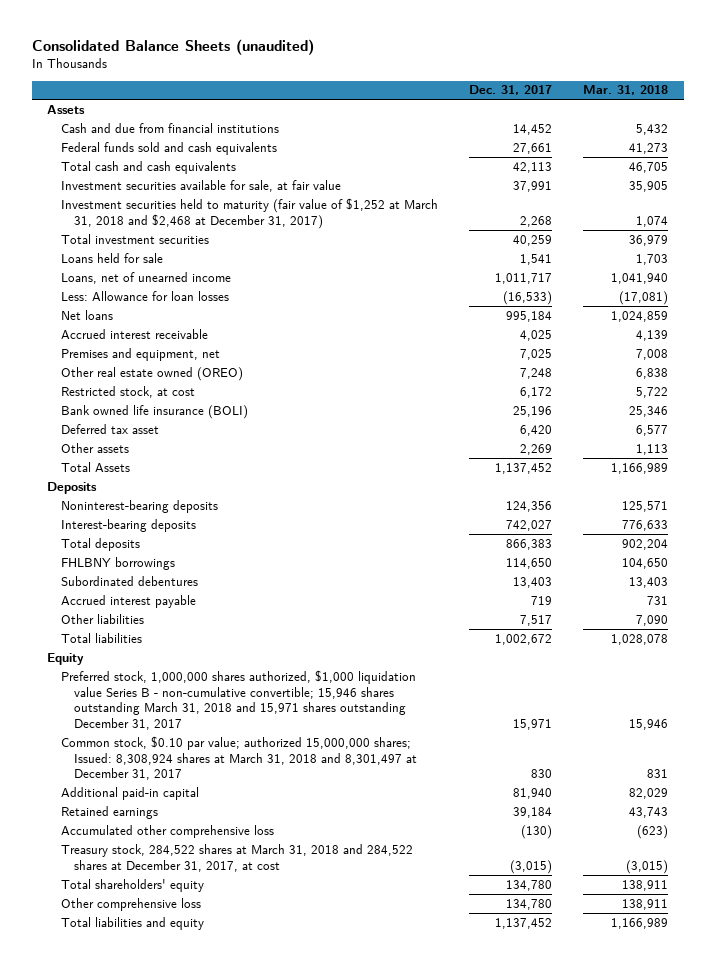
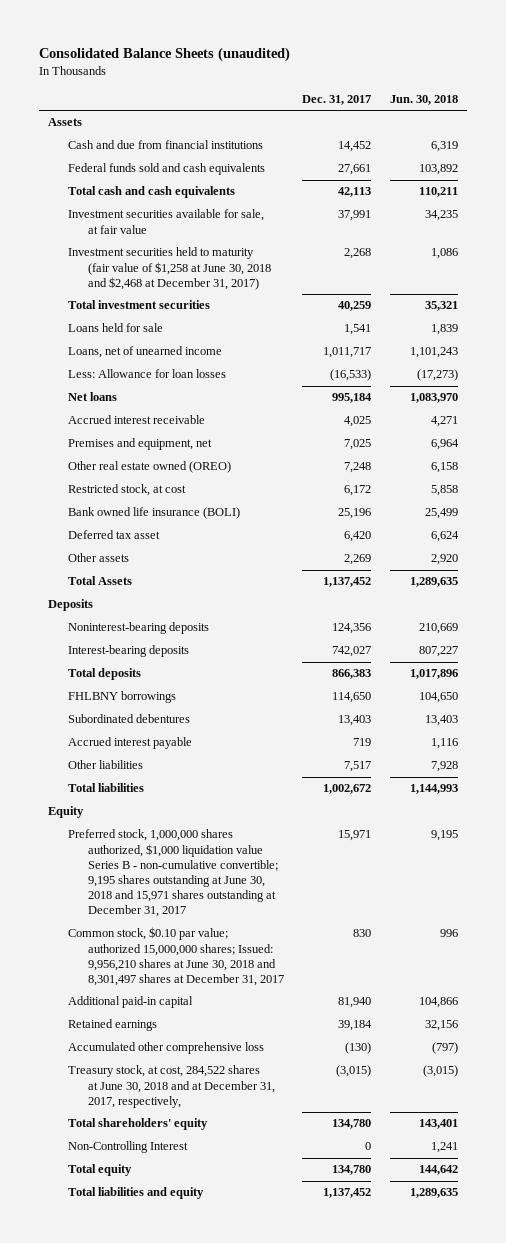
- | Dec. 31, 2017 | Mar. 31, 2018
+ | Dec. 31, 2017 | Jun. 30, 2018
- Investment securities held to maturity (fair value of $1,252 at March 31, 2018 and $2,468 at December 31, 2017) | 2,268 | 1,074
+ Investment securities held to maturity (fair value of $1,258 at June 30, 2018 and $2,468 at December 31, 2017) | 2,268 | 1,086
- Preferred stock, 1,000,000 shares authorized, $1,000 liquidation value Series B - non-cumulative convertible; 15,946 shares outstanding March 31, 2018 and 15,971 shares outstanding December 31, 2017 | 15,971 | 15,946
- Common stock, $0.10 par value; authorized 15,000,000 shares; Issued: 8,308,924 shares at March 31, 2018 and 8,301,497 at December 31, 2017 | 830 | 831
+ Preferred stock, 1,000,000 shares authorized, $1,000 liquidation value Series B - non-cumulative convertible; 9,195 shares outstanding at June 30, 2018 and 15,971 shares outstanding at December 31, 2017 | 15,971 | 9,195
+ Common stock, $0.10 par value; authorized 15,000,000 shares; Issued: 9,956,210 shares at June 30, 2018 and 8,301,497 shares at December 31, 2017 | 830 | 996
- Treasury stock, 284,522 shares at March 31, 2018 and 284,522 shares at December 31, 2017, at cost | (3,015) | (3,015)
+ Treasury stock, at cost, 284,522 shares at June 30, 2018 and at December 31, 2017, respectively, | (3,015) | (3,015)
- Other comprehensive loss | 134,780 | 138,911
+ Non-Controlling Interest | 0 | 1,241
+ Total equity | 134,780 | 144,642

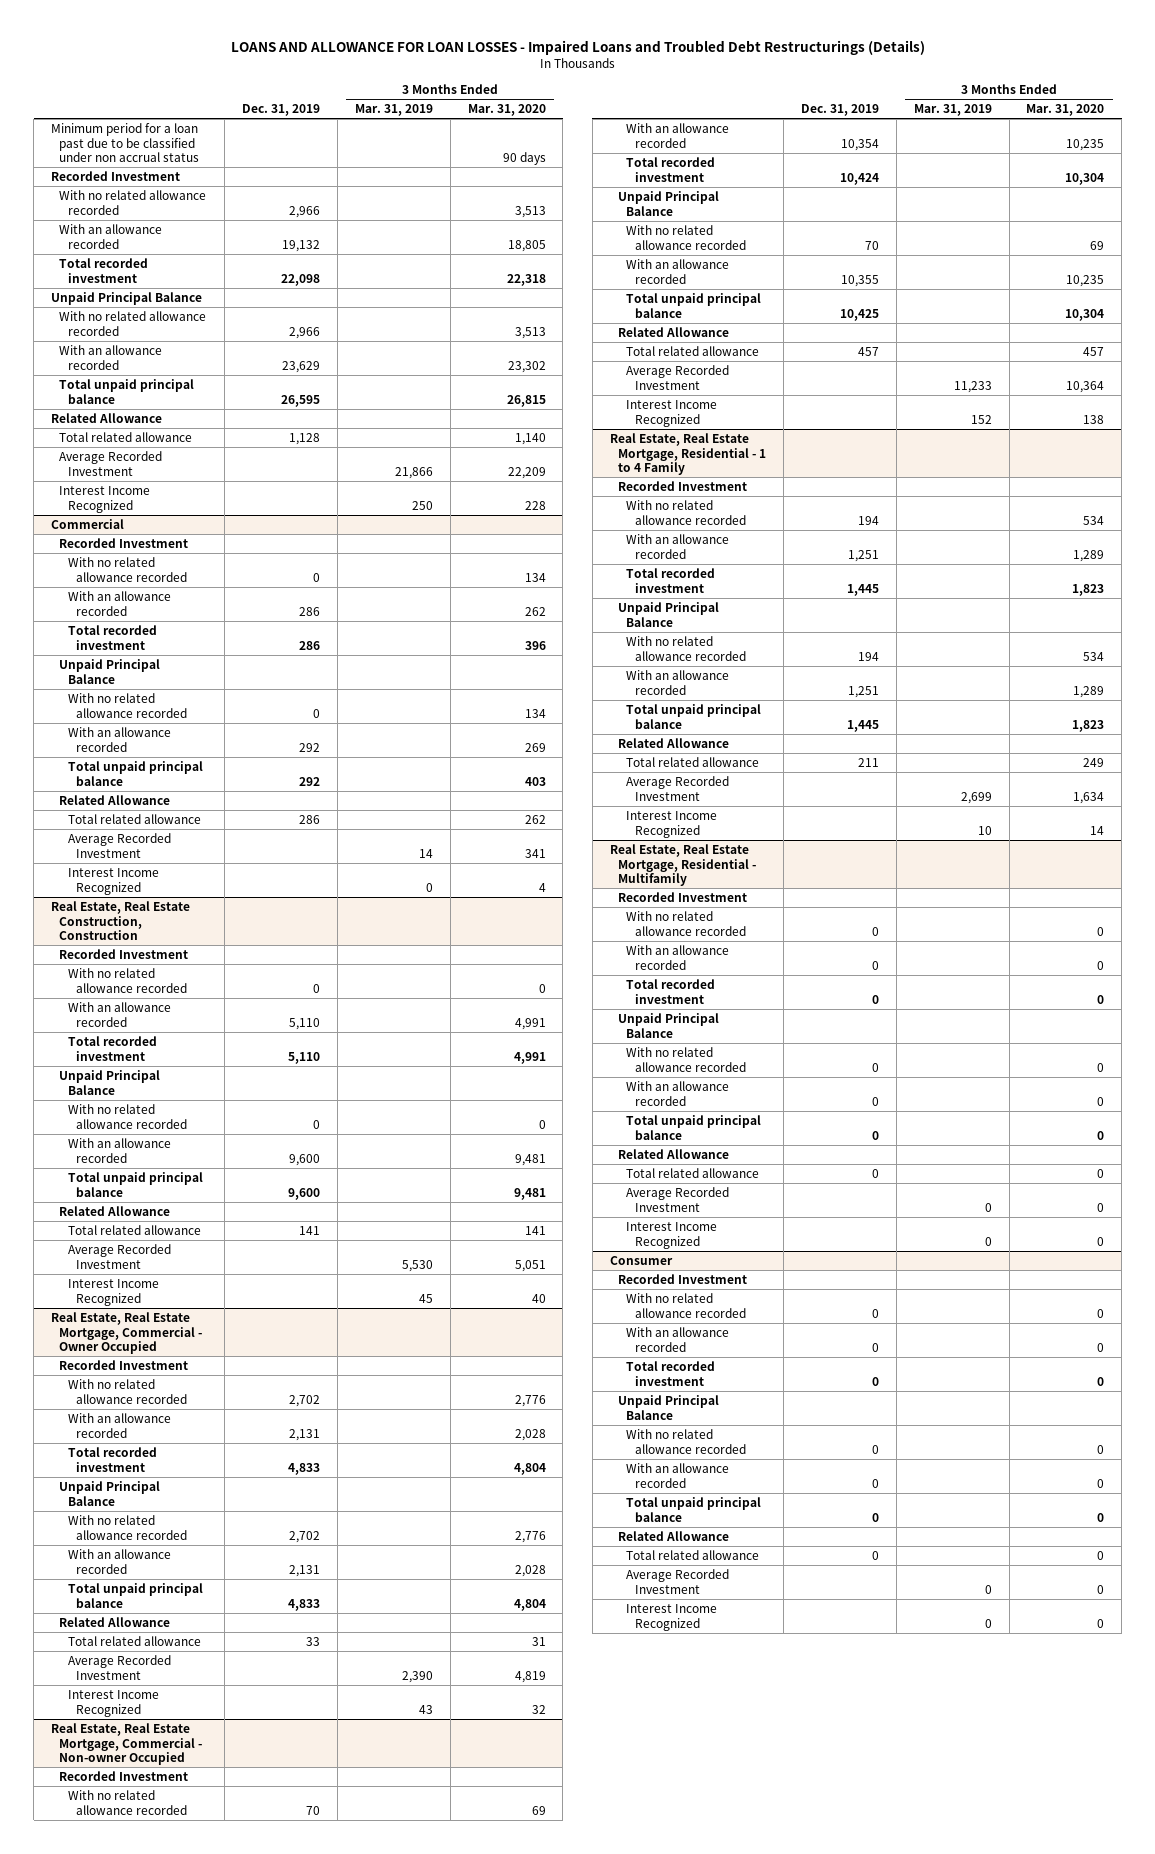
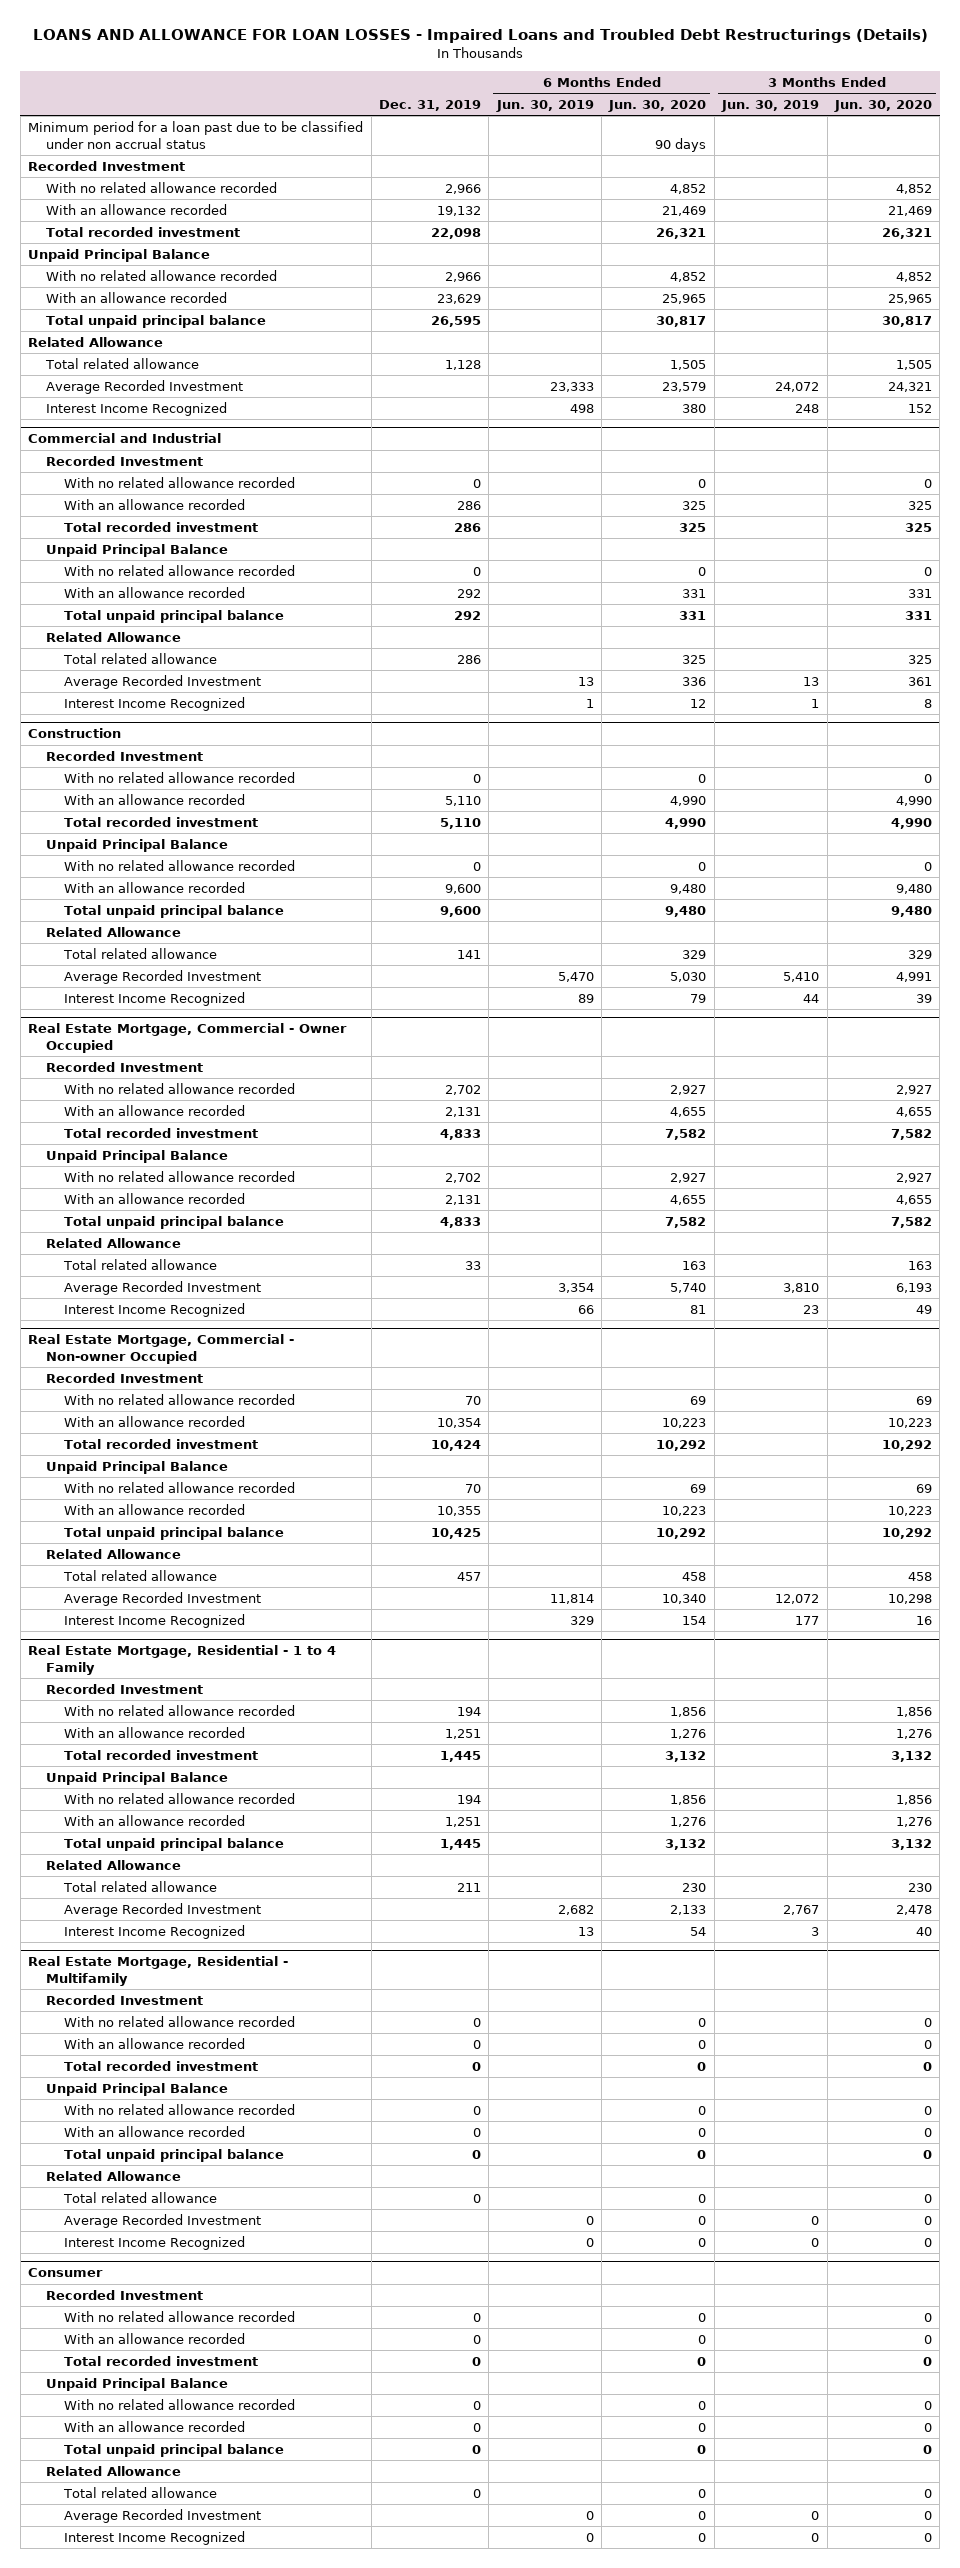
- | Dec. 31, 2019 | 3 Months Ended Mar. 31, 2019 | 3 Months Ended Mar. 31, 2020
+ | Dec. 31, 2019 | 6 Months Ended Jun. 30, 2019 | 6 Months Ended Jun. 30, 2020 | 3 Months Ended Jun. 30, 2019 | 3 Months Ended Jun. 30, 2020
- Commercial
+ Commercial and Industrial
- Real Estate, Real Estate Construction, Construction
+ Construction
- Real Estate, Real Estate Mortgage, Commercial - Owner Occupied
+ Real Estate Mortgage, Commercial - Owner Occupied
- Real Estate, Real Estate Mortgage, Commercial - Non-owner Occupied
+ Real Estate Mortgage, Commercial - Non-owner Occupied
- Real Estate, Real Estate Mortgage, Residential - 1 to 4 Family
+ Real Estate Mortgage, Residential - 1 to 4 Family
- Real Estate, Real Estate Mortgage, Residential - Multifamily
+ Real Estate Mortgage, Residential - Multifamily

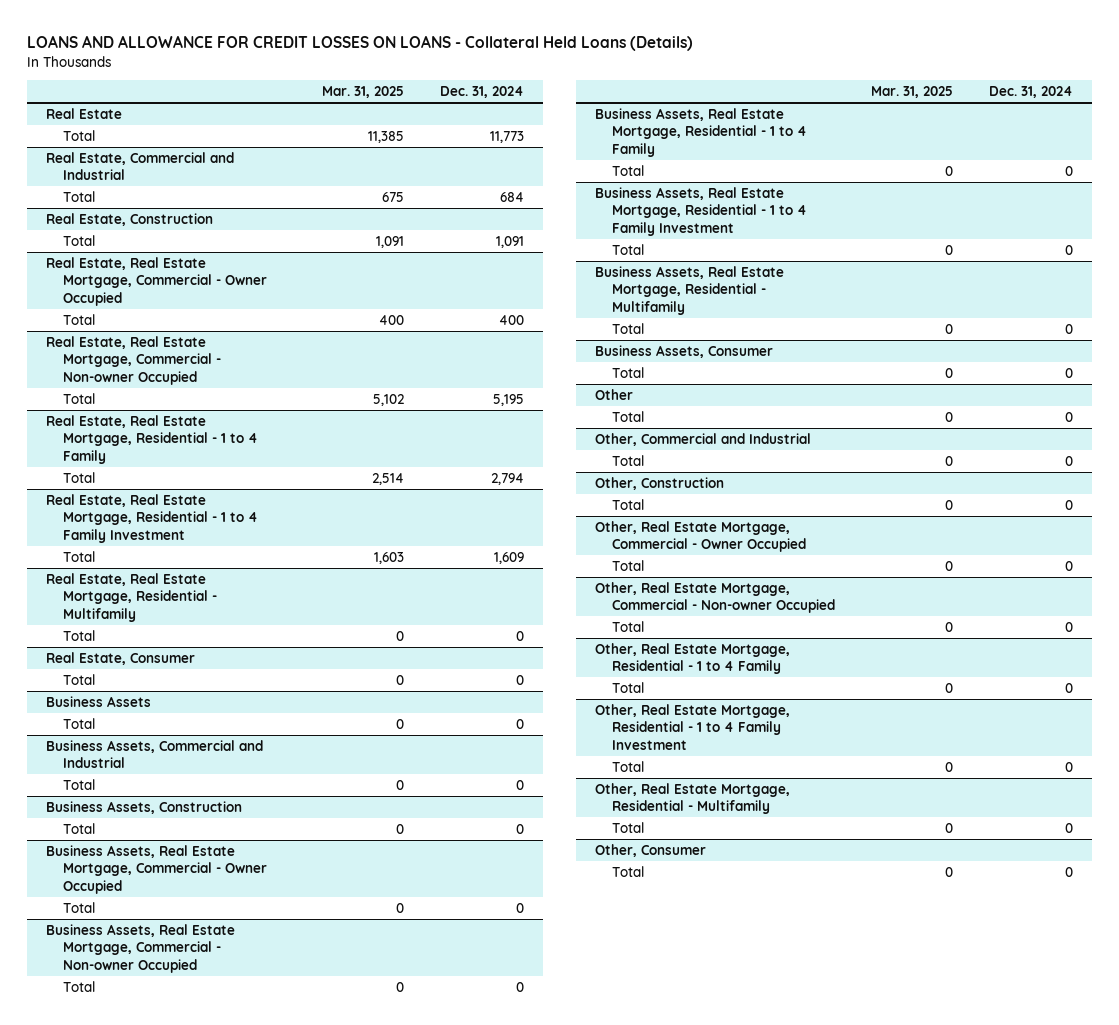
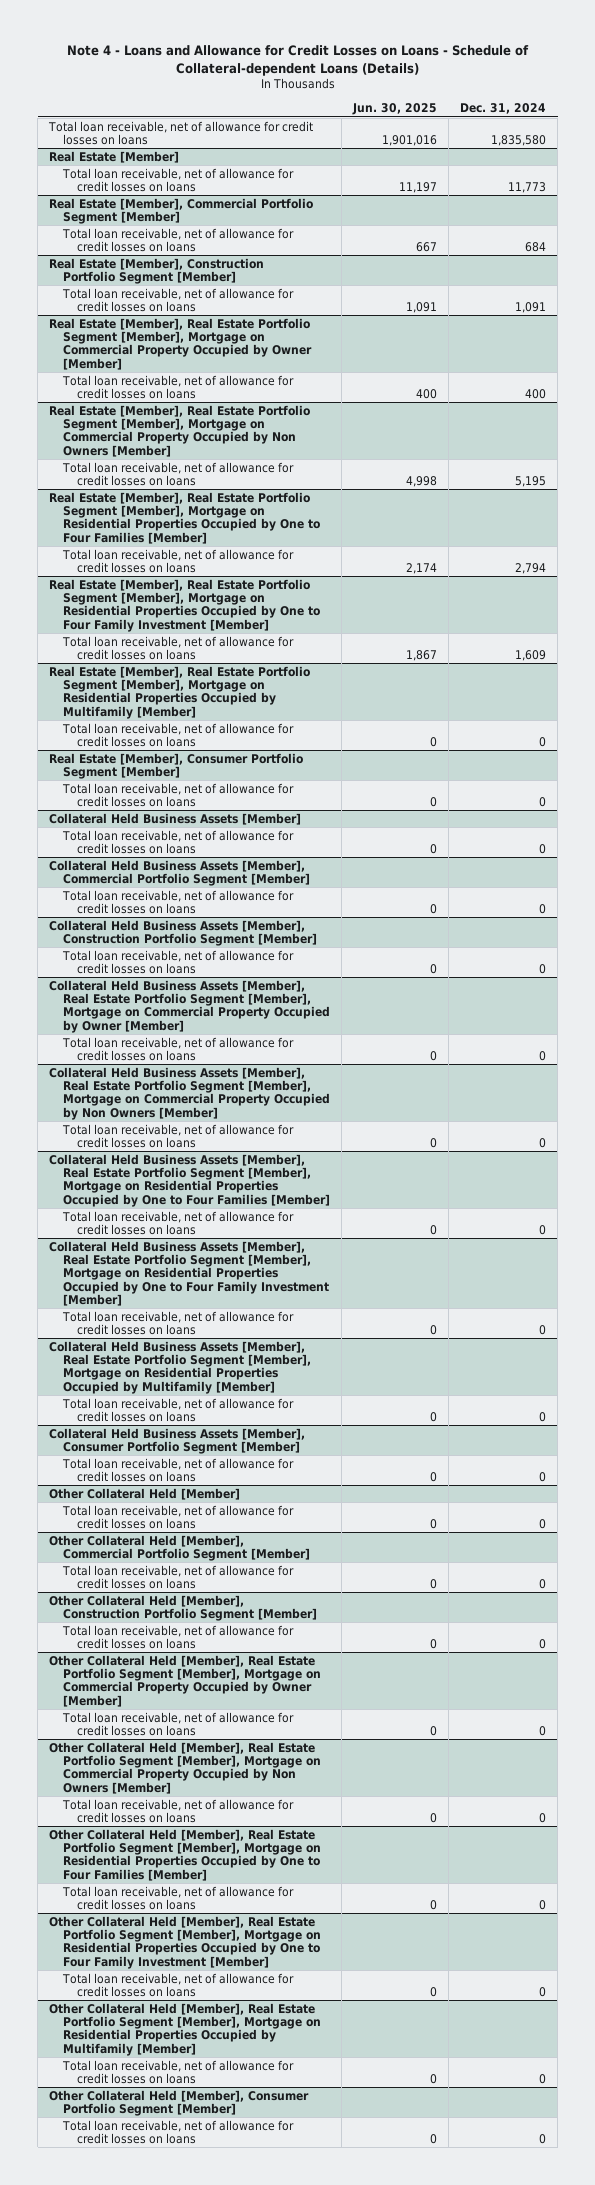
- LOANS AND ALLOWANCE FOR CREDIT LOSSES ON LOANS - Collateral Held Loans (Details)
+ Note 4 - Loans and Allowance for Credit Losses on Loans - Schedule of Collateral-dependent Loans (Details)
- | Mar. 31, 2025 | Dec. 31, 2024
+ | Jun. 30, 2025 | Dec. 31, 2024
- Real Estate
- Total | 11,385 | 11,773
- Real Estate, Commercial and Industrial
- Total | 675 | 684
- Real Estate, Construction
- Total | 1,091 | 1,091
- Real Estate, Real Estate Mortgage, Commercial - Owner Occupied
- Total | 400 | 400
- Real Estate, Real Estate Mortgage, Commercial - Non-owner Occupied
- Total | 5,102 | 5,195
- Real Estate, Real Estate Mortgage, Residential - 1 to 4 Family
- Total | 2,514 | 2,794
- Real Estate, Real Estate Mortgage, Residential - 1 to 4 Family Investment
- Total | 1,603 | 1,609
- Real Estate, Real Estate Mortgage, Residential - Multifamily
- Total | 0 | 0
- Real Estate, Consumer
- Total | 0 | 0
- Business Assets
- Total | 0 | 0
- Business Assets, Commercial and Industrial
- Total | 0 | 0
- Business Assets, Construction
- Total | 0 | 0
- Business Assets, Real Estate Mortgage, Commercial - Owner Occupied
- Total | 0 | 0
- Business Assets, Real Estate Mortgage, Commercial - Non-owner Occupied
- Total | 0 | 0
- Business Assets, Real Estate Mortgage, Residential - 1 to 4 Family
- Total | 0 | 0
- Business Assets, Real Estate Mortgage, Residential - 1 to 4 Family Investment
- Total | 0 | 0
- Business Assets, Real Estate Mortgage, Residential - Multifamily
- Total | 0 | 0
- Business Assets, Consumer
- Total | 0 | 0
- Other
- Total | 0 | 0
- Other, Commercial and Industrial
- Total | 0 | 0
- Other, Construction
- Total | 0 | 0
- Other, Real Estate Mortgage, Commercial - Owner Occupied
- Total | 0 | 0
- Other, Real Estate Mortgage, Commercial - Non-owner Occupied
- Total | 0 | 0
- Other, Real Estate Mortgage, Residential - 1 to 4 Family
- Total | 0 | 0
- Other, Real Estate Mortgage, Residential - 1 to 4 Family Investment
- Total | 0 | 0
- Other, Real Estate Mortgage, Residential - Multifamily
- Total | 0 | 0
- Other, Consumer
- Total | 0 | 0
+ Total loan receivable, net of allowance for credit losses on loans | 1,901,016 | 1,835,580
+ Real Estate [Member]
+ Total loan receivable, net of allowance for credit losses on loans | 11,197 | 11,773
+ Real Estate [Member], Commercial Portfolio Segment [Member]
+ Total loan receivable, net of allowance for credit losses on loans | 667 | 684
+ Real Estate [Member], Construction Portfolio Segment [Member]
+ Total loan receivable, net of allowance for credit losses on loans | 1,091 | 1,091
+ Real Estate [Member], Real Estate Portfolio Segment [Member], Mortgage on Commercial Property Occupied by Owner [Member]
+ Total loan receivable, net of allowance for credit losses on loans | 400 | 400
+ Real Estate [Member], Real Estate Portfolio Segment [Member], Mortgage on Commercial Property Occupied by Non Owners [Member]
+ Total loan receivable, net of allowance for credit losses on loans | 4,998 | 5,195
+ Real Estate [Member], Real Estate Portfolio Segment [Member], Mortgage on Residential Properties Occupied by One to Four Families [Member]
+ Total loan receivable, net of allowance for credit losses on loans | 2,174 | 2,794
+ Real Estate [Member], Real Estate Portfolio Segment [Member], Mortgage on Residential Properties Occupied by One to Four Family Investment [Member]
+ Total loan receivable, net of allowance for credit losses on loans | 1,867 | 1,609
+ Real Estate [Member], Real Estate Portfolio Segment [Member], Mortgage on Residential Properties Occupied by Multifamily [Member]
+ Total loan receivable, net of allowance for credit losses on loans | 0 | 0
+ Real Estate [Member], Consumer Portfolio Segment [Member]
+ Total loan receivable, net of allowance for credit losses on loans | 0 | 0
+ Collateral Held Business Assets [Member]
+ Total loan receivable, net of allowance for credit losses on loans | 0 | 0
+ Collateral Held Business Assets [Member], Commercial Portfolio Segment [Member]
+ Total loan receivable, net of allowance for credit losses on loans | 0 | 0
+ Collateral Held Business Assets [Member], Construction Portfolio Segment [Member]
+ Total loan receivable, net of allowance for credit losses on loans | 0 | 0
+ Collateral Held Business Assets [Member], Real Estate Portfolio Segment [Member], Mortgage on Commercial Property Occupied by Owner [Member]
+ Total loan receivable, net of allowance for credit losses on loans | 0 | 0
+ Collateral Held Business Assets [Member], Real Estate Portfolio Segment [Member], Mortgage on Commercial Property Occupied by Non Owners [Member]
+ Total loan receivable, net of allowance for credit losses on loans | 0 | 0
+ Collateral Held Business Assets [Member], Real Estate Portfolio Segment [Member], Mortgage on Residential Properties Occupied by One to Four Families [Member]
+ Total loan receivable, net of allowance for credit losses on loans | 0 | 0
+ Collateral Held Business Assets [Member], Real Estate Portfolio Segment [Member], Mortgage on Residential Properties Occupied by One to Four Family Investment [Member]
+ Total loan receivable, net of allowance for credit losses on loans | 0 | 0
+ Collateral Held Business Assets [Member], Real Estate Portfolio Segment [Member], Mortgage on Residential Properties Occupied by Multifamily [Member]
+ Total loan receivable, net of allowance for credit losses on loans | 0 | 0
+ Collateral Held Business Assets [Member], Consumer Portfolio Segment [Member]
+ Total loan receivable, net of allowance for credit losses on loans | 0 | 0
+ Other Collateral Held [Member]
+ Total loan receivable, net of allowance for credit losses on loans | 0 | 0
+ Other Collateral Held [Member], Commercial Portfolio Segment [Member]
+ Total loan receivable, net of allowance for credit losses on loans | 0 | 0
+ Other Collateral Held [Member], Construction Portfolio Segment [Member]
+ Total loan receivable, net of allowance for credit losses on loans | 0 | 0
+ Other Collateral Held [Member], Real Estate Portfolio Segment [Member], Mortgage on Commercial Property Occupied by Owner [Member]
+ Total loan receivable, net of allowance for credit losses on loans | 0 | 0
+ Other Collateral Held [Member], Real Estate Portfolio Segment [Member], Mortgage on Commercial Property Occupied by Non Owners [Member]
+ Total loan receivable, net of allowance for credit losses on loans | 0 | 0
+ Other Collateral Held [Member], Real Estate Portfolio Segment [Member], Mortgage on Residential Properties Occupied by One to Four Families [Member]
+ Total loan receivable, net of allowance for credit losses on loans | 0 | 0
+ Other Collateral Held [Member], Real Estate Portfolio Segment [Member], Mortgage on Residential Properties Occupied by One to Four Family Investment [Member]
+ Total loan receivable, net of allowance for credit losses on loans | 0 | 0
+ Other Collateral Held [Member], Real Estate Portfolio Segment [Member], Mortgage on Residential Properties Occupied by Multifamily [Member]
+ Total loan receivable, net of allowance for credit losses on loans | 0 | 0
+ Other Collateral Held [Member], Consumer Portfolio Segment [Member]
+ Total loan receivable, net of allowance for credit losses on loans | 0 | 0

